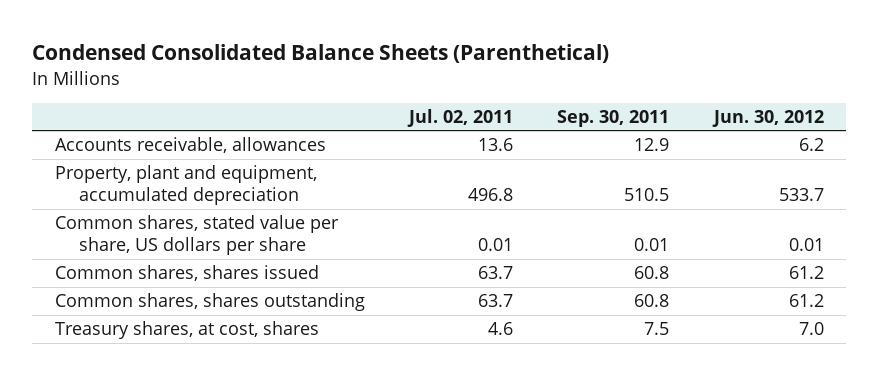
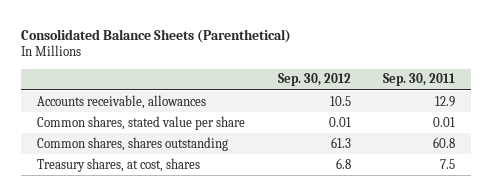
- Condensed Consolidated Balance Sheets (Parenthetical)
+ Consolidated Balance Sheets (Parenthetical)
- | Jul. 02, 2011 | Sep. 30, 2011 | Jun. 30, 2012
+ | Sep. 30, 2012 | Sep. 30, 2011
- Property, plant and equipment, accumulated depreciation | 496.8 | 510.5 | 533.7
- Common shares, stated value per share, US dollars per share | 0.01 | 0.01 | 0.01
- Common shares, shares issued | 63.7 | 60.8 | 61.2
+ Common shares, stated value per share | 0.01 | 0.01

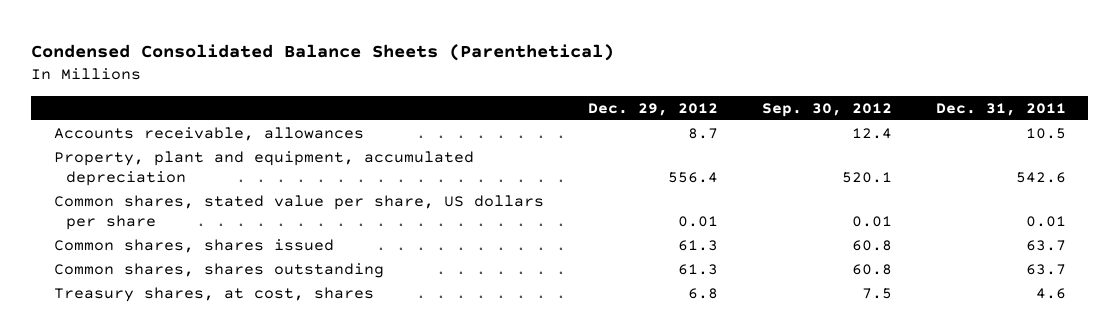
- Consolidated Balance Sheets (Parenthetical)
+ Condensed Consolidated Balance Sheets (Parenthetical)
- | Sep. 30, 2012 | Sep. 30, 2011
+ | Dec. 29, 2012 | Sep. 30, 2012 | Dec. 31, 2011
- Accounts receivable, allowances | 10.5 | 12.9
- Common shares, stated value per share | 0.01 | 0.01
- Common shares, shares outstanding | 61.3 | 60.8
- Treasury shares, at cost, shares | 6.8 | 7.5
+ Accounts receivable, allowances | 8.7 | 12.4 | 10.5
+ Property, plant and equipment, accumulated depreciation | 556.4 | 520.1 | 542.6
+ Common shares, stated value per share, US dollars per share | 0.01 | 0.01 | 0.01
+ Common shares, shares issued | 61.3 | 60.8 | 63.7
+ Common shares, shares outstanding | 61.3 | 60.8 | 63.7
+ Treasury shares, at cost, shares | 6.8 | 7.5 | 4.6

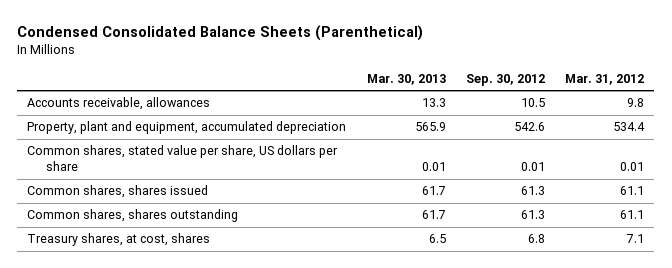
- | Dec. 29, 2012 | Sep. 30, 2012 | Dec. 31, 2011
+ | Mar. 30, 2013 | Sep. 30, 2012 | Mar. 31, 2012
- Accounts receivable, allowances | 8.7 | 12.4 | 10.5
- Property, plant and equipment, accumulated depreciation | 556.4 | 520.1 | 542.6
+ Accounts receivable, allowances | 13.3 | 10.5 | 9.8
+ Property, plant and equipment, accumulated depreciation | 565.9 | 542.6 | 534.4
- Common shares, shares issued | 61.3 | 60.8 | 63.7
- Common shares, shares outstanding | 61.3 | 60.8 | 63.7
- Treasury shares, at cost, shares | 6.8 | 7.5 | 4.6
+ Common shares, shares issued | 61.7 | 61.3 | 61.1
+ Common shares, shares outstanding | 61.7 | 61.3 | 61.1
+ Treasury shares, at cost, shares | 6.5 | 6.8 | 7.1

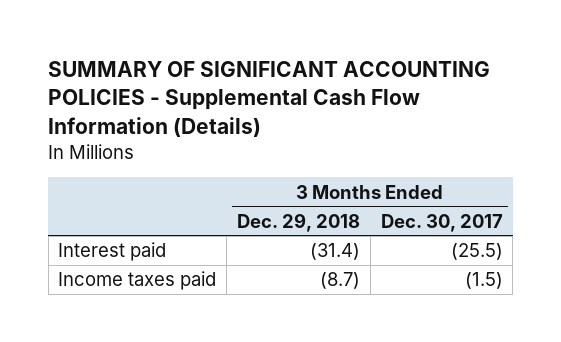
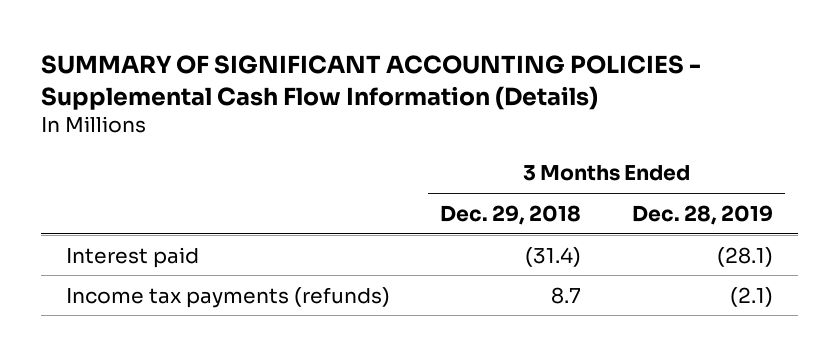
- | 3 Months Ended Dec. 29, 2018 | 3 Months Ended Dec. 30, 2017
+ | 3 Months Ended Dec. 29, 2018 | 3 Months Ended Dec. 28, 2019
- Income taxes paid | (8.7) | (1.5)
+ Income tax payments (refunds) | 8.7 | (2.1)

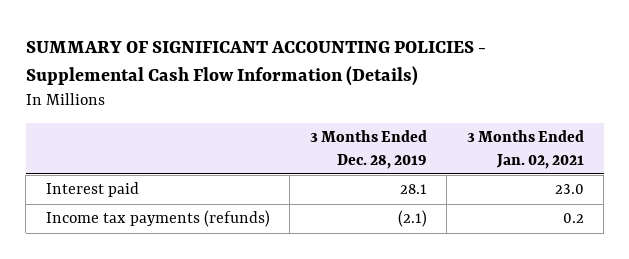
- | 3 Months Ended Dec. 29, 2018 | 3 Months Ended Dec. 28, 2019
+ | 3 Months Ended Dec. 28, 2019 | 3 Months Ended Jan. 02, 2021
- Interest paid | (31.4) | (28.1)
+ Interest paid | 28.1 | 23.0

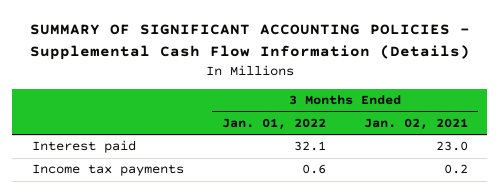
- | 3 Months Ended Dec. 28, 2019 | 3 Months Ended Jan. 02, 2021
+ | 3 Months Ended Jan. 01, 2022 | 3 Months Ended Jan. 02, 2021
- Income tax payments (refunds) | (2.1) | 0.2
+ Income tax payments | 0.6 | 0.2

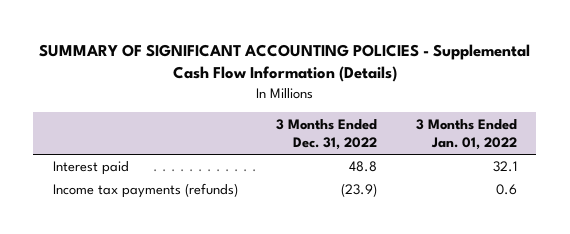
- | 3 Months Ended Jan. 01, 2022 | 3 Months Ended Jan. 02, 2021
+ | 3 Months Ended Dec. 31, 2022 | 3 Months Ended Jan. 01, 2022
- Income tax payments | 0.6 | 0.2
+ Income tax payments (refunds) | (23.9) | 0.6

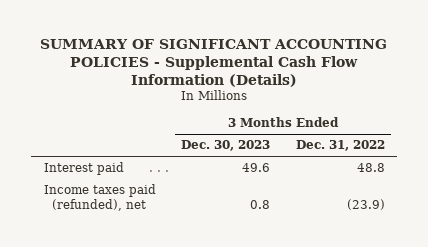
- | 3 Months Ended Dec. 31, 2022 | 3 Months Ended Jan. 01, 2022
+ | 3 Months Ended Dec. 30, 2023 | 3 Months Ended Dec. 31, 2022
- Income tax payments (refunds) | (23.9) | 0.6
+ Income taxes paid (refunded), net | 0.8 | (23.9)

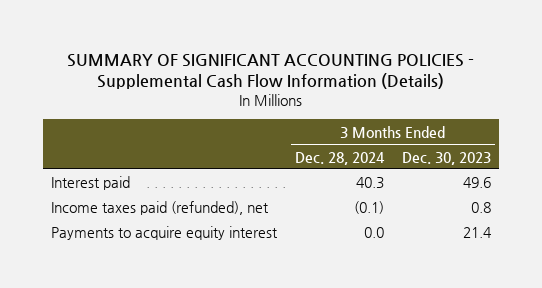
- | 3 Months Ended Dec. 30, 2023 | 3 Months Ended Dec. 31, 2022
+ | 3 Months Ended Dec. 28, 2024 | 3 Months Ended Dec. 30, 2023
+ Payments to acquire equity interest | 0.0 | 21.4

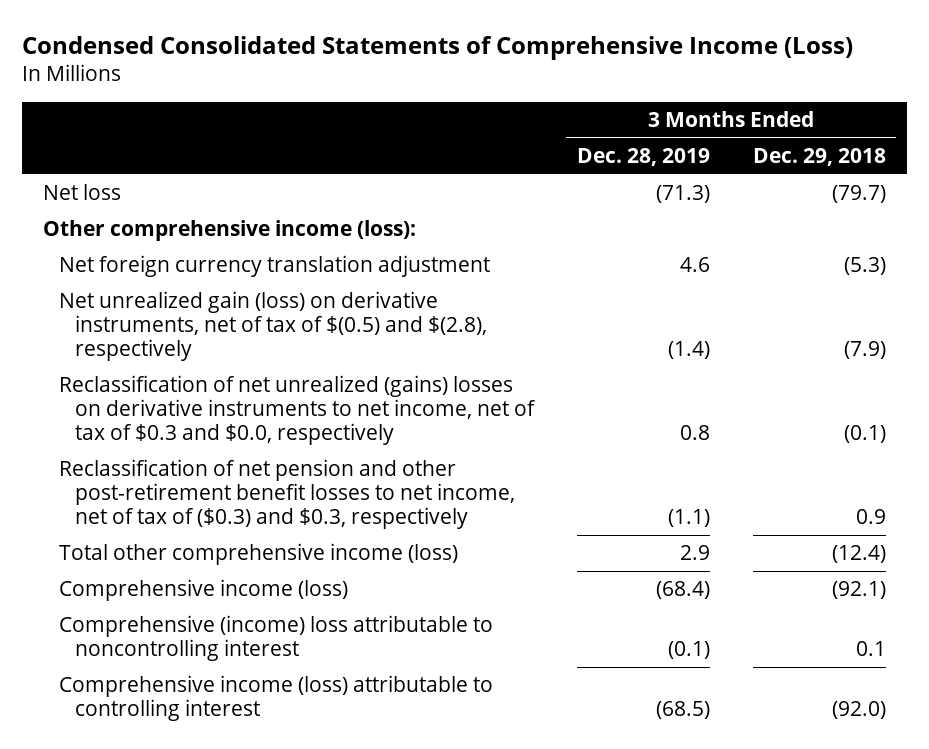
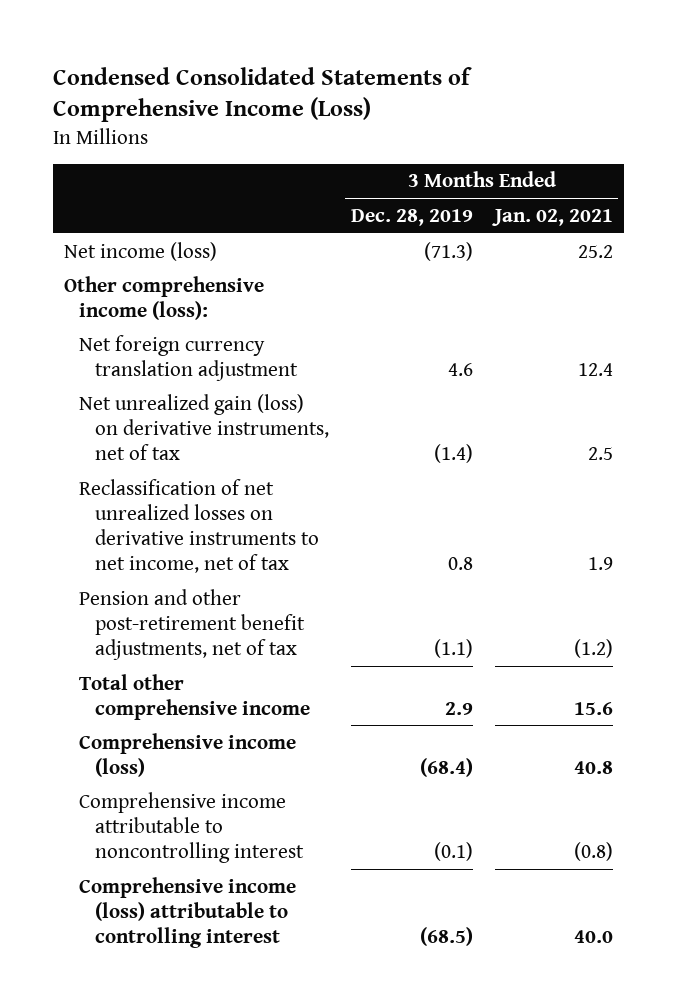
- | 3 Months Ended Dec. 28, 2019 | 3 Months Ended Dec. 29, 2018
+ | 3 Months Ended Dec. 28, 2019 | 3 Months Ended Jan. 02, 2021
- Net loss | (71.3) | (79.7)
+ Net income (loss) | (71.3) | 25.2
- Net unrealized gain (loss) on derivative instruments, net of tax of $(0.5) and $(2.8), respectively | (1.4) | (7.9)
- Reclassification of net unrealized (gains) losses on derivative instruments to net income, net of tax of $0.3 and $0.0, respectively | 0.8 | (0.1)
- Reclassification of net pension and other post-retirement benefit losses to net income, net of tax of ($0.3) and $0.3, respectively | (1.1) | 0.9
- Total other comprehensive income (loss) | 2.9 | (12.4)
+ Net unrealized gain (loss) on derivative instruments, net of tax | (1.4) | 2.5
+ Reclassification of net unrealized losses on derivative instruments to net income, net of tax | 0.8 | 1.9
+ Pension and other post-retirement benefit adjustments, net of tax | (1.1) | (1.2)
+ Total other comprehensive income | 2.9 | 15.6
- Comprehensive (income) loss attributable to noncontrolling interest | (0.1) | 0.1
+ Comprehensive income attributable to noncontrolling interest | (0.1) | (0.8)

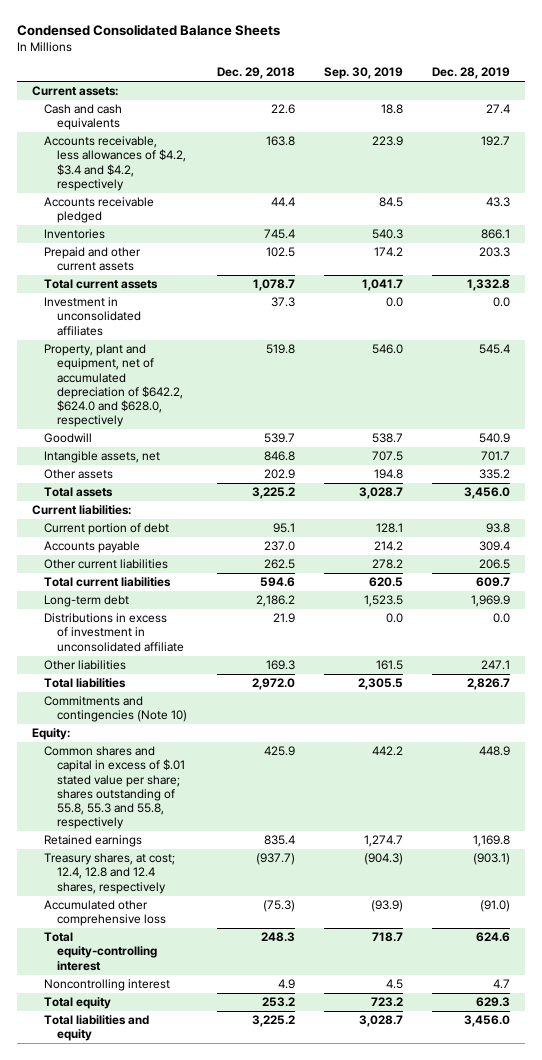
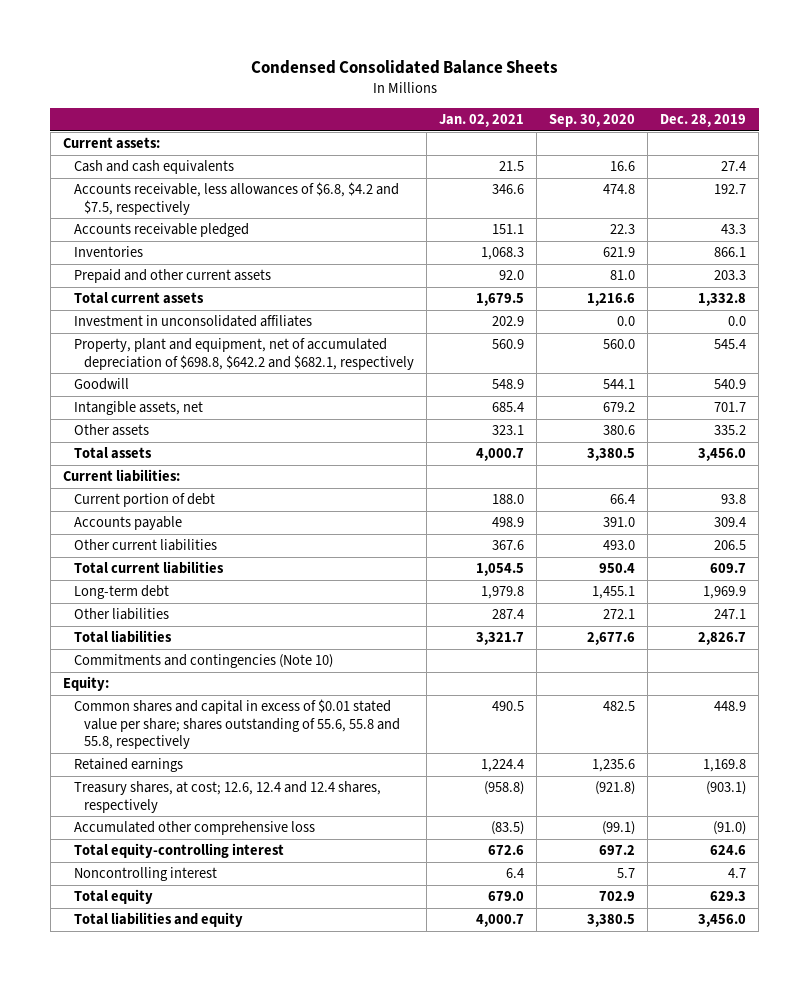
- | Dec. 29, 2018 | Sep. 30, 2019 | Dec. 28, 2019
+ | Jan. 02, 2021 | Sep. 30, 2020 | Dec. 28, 2019
- Accounts receivable, less allowances of $4.2, $3.4 and $4.2, respectively | 163.8 | 223.9 | 192.7
+ Accounts receivable, less allowances of $6.8, $4.2 and $7.5, respectively | 346.6 | 474.8 | 192.7
- Property, plant and equipment, net of accumulated depreciation of $642.2, $624.0 and $628.0, respectively | 519.8 | 546.0 | 545.4
+ Property, plant and equipment, net of accumulated depreciation of $698.8, $642.2 and $682.1, respectively | 560.9 | 560.0 | 545.4
- Distributions in excess of investment in unconsolidated affiliate | 21.9 | 0.0 | 0.0
- Common shares and capital in excess of $.01 stated value per share; shares outstanding of 55.8, 55.3 and 55.8, respectively | 425.9 | 442.2 | 448.9
+ Common shares and capital in excess of $0.01 stated value per share; shares outstanding of 55.6, 55.8 and 55.8, respectively | 490.5 | 482.5 | 448.9
- Treasury shares, at cost; 12.4, 12.8 and 12.4 shares, respectively | (937.7) | (904.3) | (903.1)
+ Treasury shares, at cost; 12.6, 12.4 and 12.4 shares, respectively | (958.8) | (921.8) | (903.1)

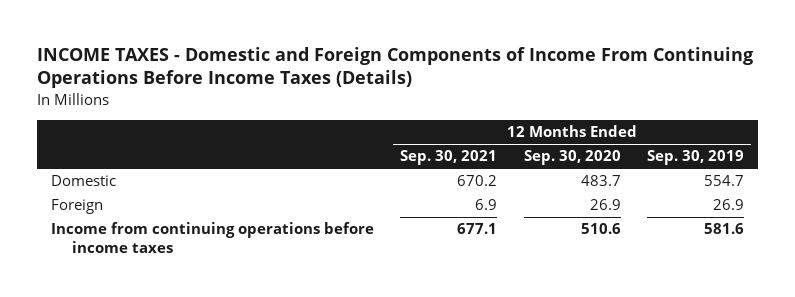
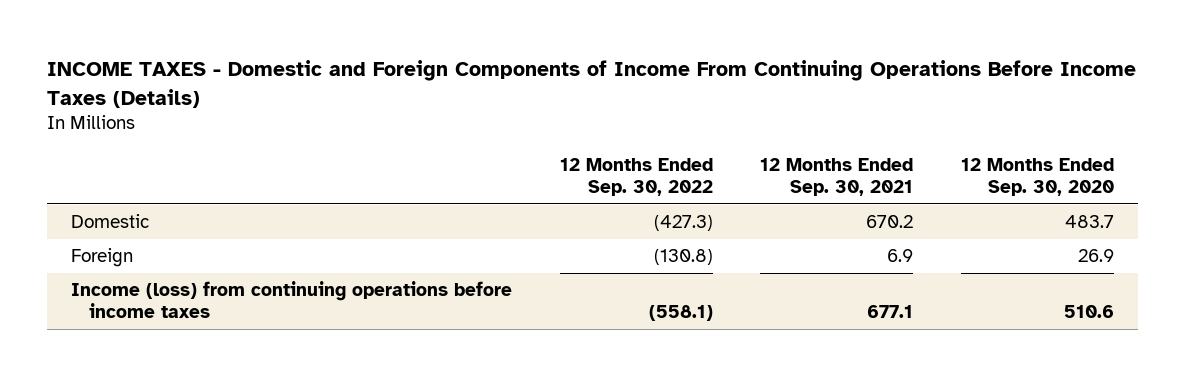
- | 12 Months Ended Sep. 30, 2021 | 12 Months Ended Sep. 30, 2020 | 12 Months Ended Sep. 30, 2019
+ | 12 Months Ended Sep. 30, 2022 | 12 Months Ended Sep. 30, 2021 | 12 Months Ended Sep. 30, 2020
- Income from continuing operations before income taxes | 677.1 | 510.6 | 581.6
+ Income (loss) from continuing operations before income taxes | (558.1) | 677.1 | 510.6

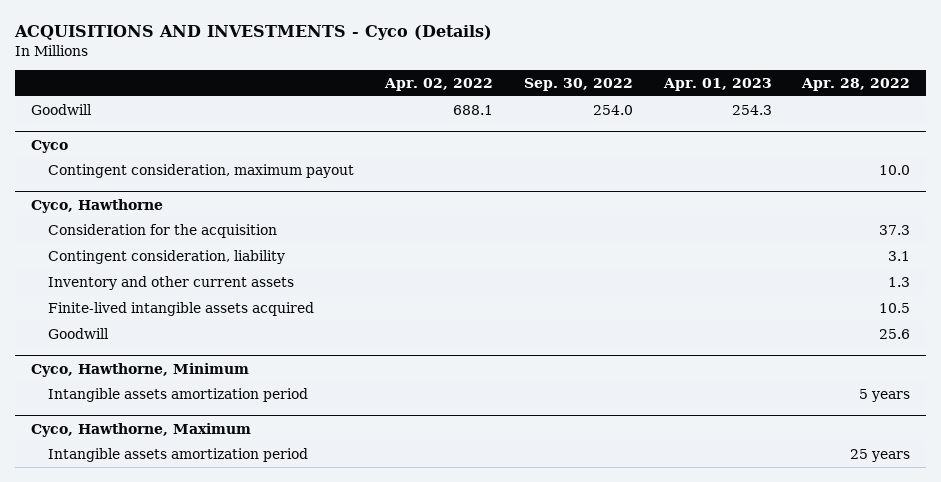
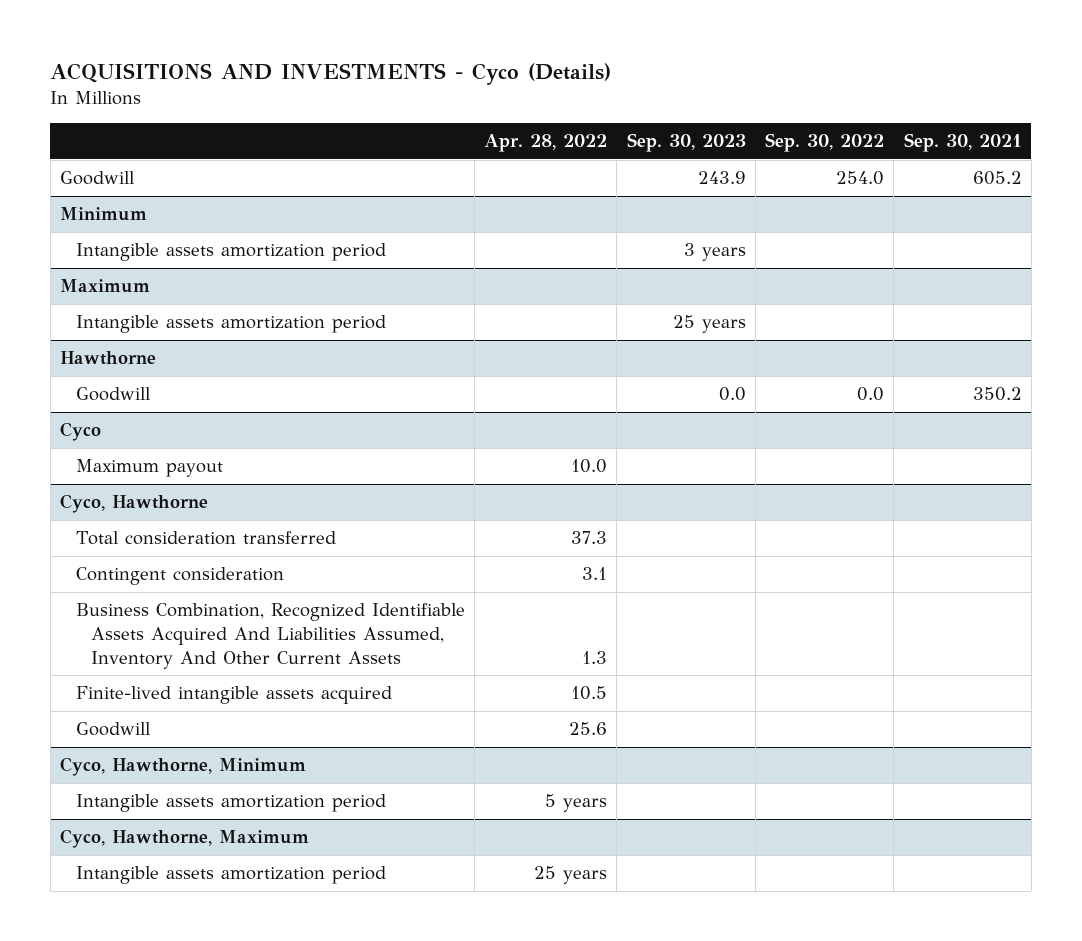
- | Apr. 02, 2022 | Sep. 30, 2022 | Apr. 01, 2023 | Apr. 28, 2022
+ | Apr. 28, 2022 | Sep. 30, 2023 | Sep. 30, 2022 | Sep. 30, 2021
+ Minimum
+ Intangible assets amortization period | | 3 years | |
+ Maximum
+ Intangible assets amortization period | | 25 years | |
+ Hawthorne
+ Goodwill | | 0.0 | 0.0 | 350.2
@ Cyco
- Contingent consideration, maximum payout | | | | 10.0
+ Maximum payout | 10.0 | | |
@ Cyco, Hawthorne
- Consideration for the acquisition | | | | 37.3
- Contingent consideration, liability | | | | 3.1
- Inventory and other current assets | | | | 1.3
+ Total consideration transferred | 37.3 | | |
+ Contingent consideration | 3.1 | | |
+ Business Combination, Recognized Identifiable Assets Acquired And Liabilities Assumed, Inventory And Other Current Assets | 1.3 | | |

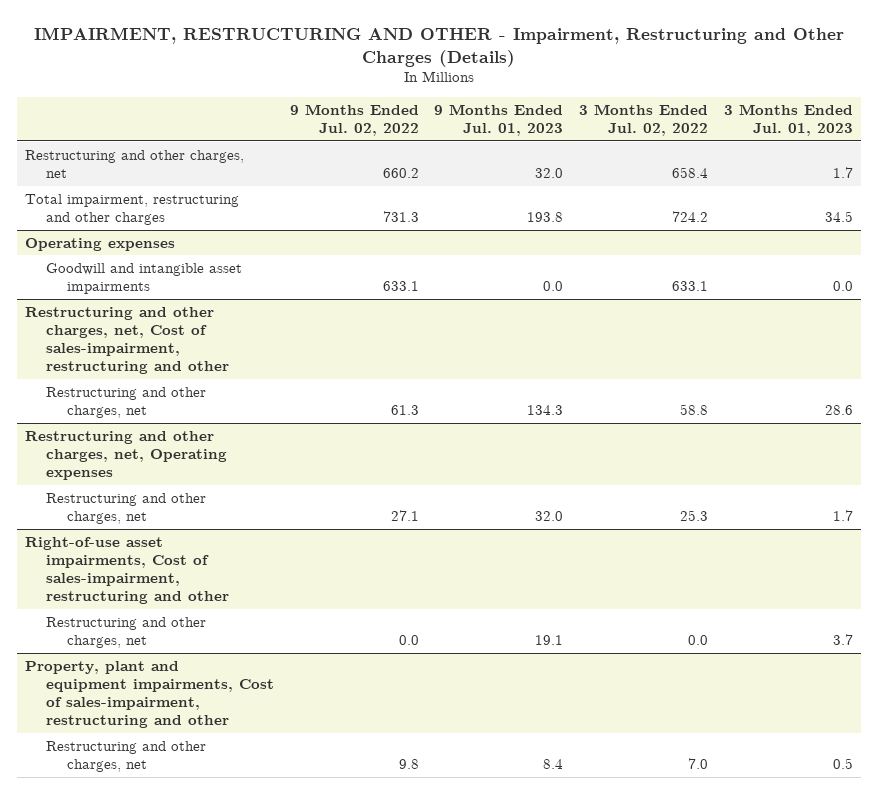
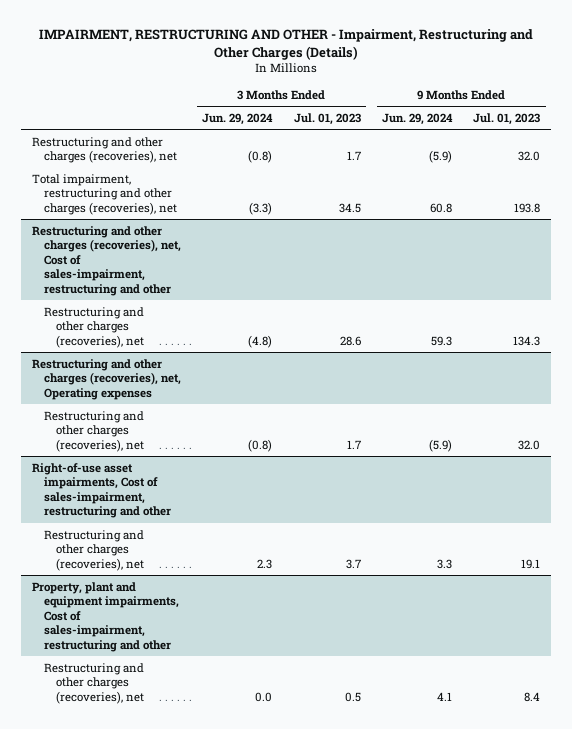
- | 9 Months Ended Jul. 02, 2022 | 9 Months Ended Jul. 01, 2023 | 3 Months Ended Jul. 02, 2022 | 3 Months Ended Jul. 01, 2023
+ | 3 Months Ended Jun. 29, 2024 | 3 Months Ended Jul. 01, 2023 | 9 Months Ended Jun. 29, 2024 | 9 Months Ended Jul. 01, 2023
- Restructuring and other charges, net | 660.2 | 32.0 | 658.4 | 1.7
- Total impairment, restructuring and other charges | 731.3 | 193.8 | 724.2 | 34.5
- Operating expenses
- Goodwill and intangible asset impairments | 633.1 | 0.0 | 633.1 | 0.0
- Restructuring and other charges, net, Cost of sales-impairment, restructuring and other
- Restructuring and other charges, net | 61.3 | 134.3 | 58.8 | 28.6
- Restructuring and other charges, net, Operating expenses
- Restructuring and other charges, net | 27.1 | 32.0 | 25.3 | 1.7
+ Restructuring and other charges (recoveries), net | (0.8) | 1.7 | (5.9) | 32.0
+ Total impairment, restructuring and other charges (recoveries), net | (3.3) | 34.5 | 60.8 | 193.8
+ Restructuring and other charges (recoveries), net, Cost of sales-impairment, restructuring and other
+ Restructuring and other charges (recoveries), net | (4.8) | 28.6 | 59.3 | 134.3
+ Restructuring and other charges (recoveries), net, Operating expenses
+ Restructuring and other charges (recoveries), net | (0.8) | 1.7 | (5.9) | 32.0
@ Right-of-use asset impairments, Cost of sales-impairment, restructuring and other
- Restructuring and other charges, net | 0.0 | 19.1 | 0.0 | 3.7
+ Restructuring and other charges (recoveries), net | 2.3 | 3.7 | 3.3 | 19.1
@ Property, plant and equipment impairments, Cost of sales-impairment, restructuring and other
- Restructuring and other charges, net | 9.8 | 8.4 | 7.0 | 0.5
+ Restructuring and other charges (recoveries), net | 0.0 | 0.5 | 4.1 | 8.4

